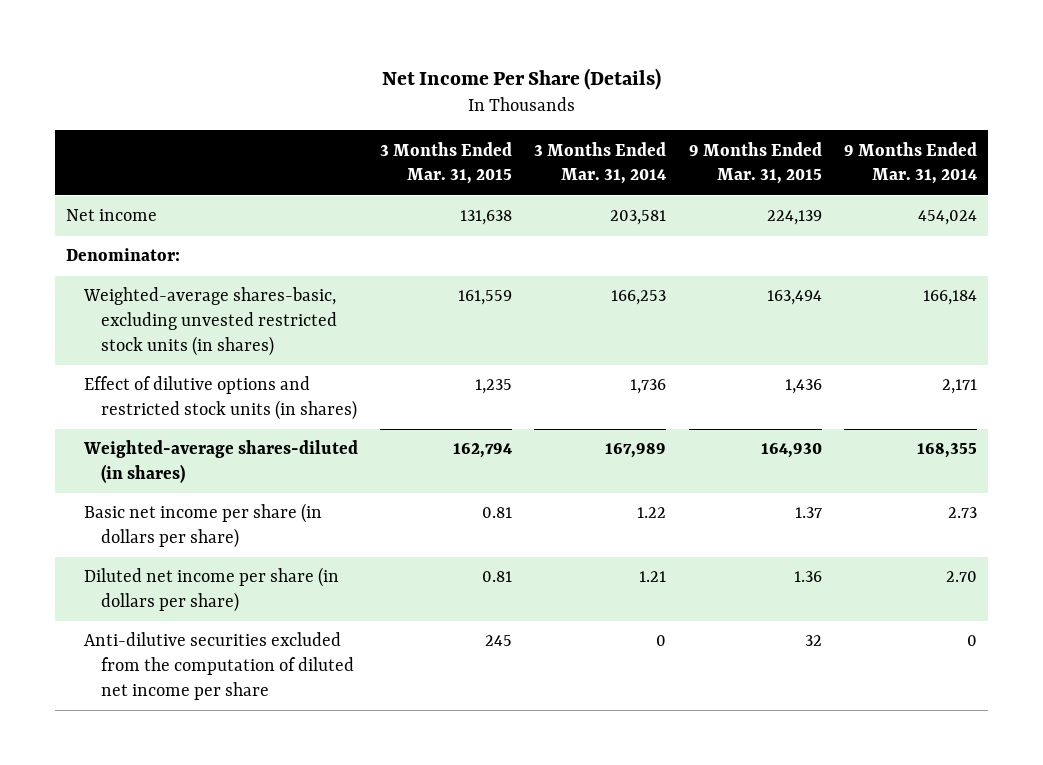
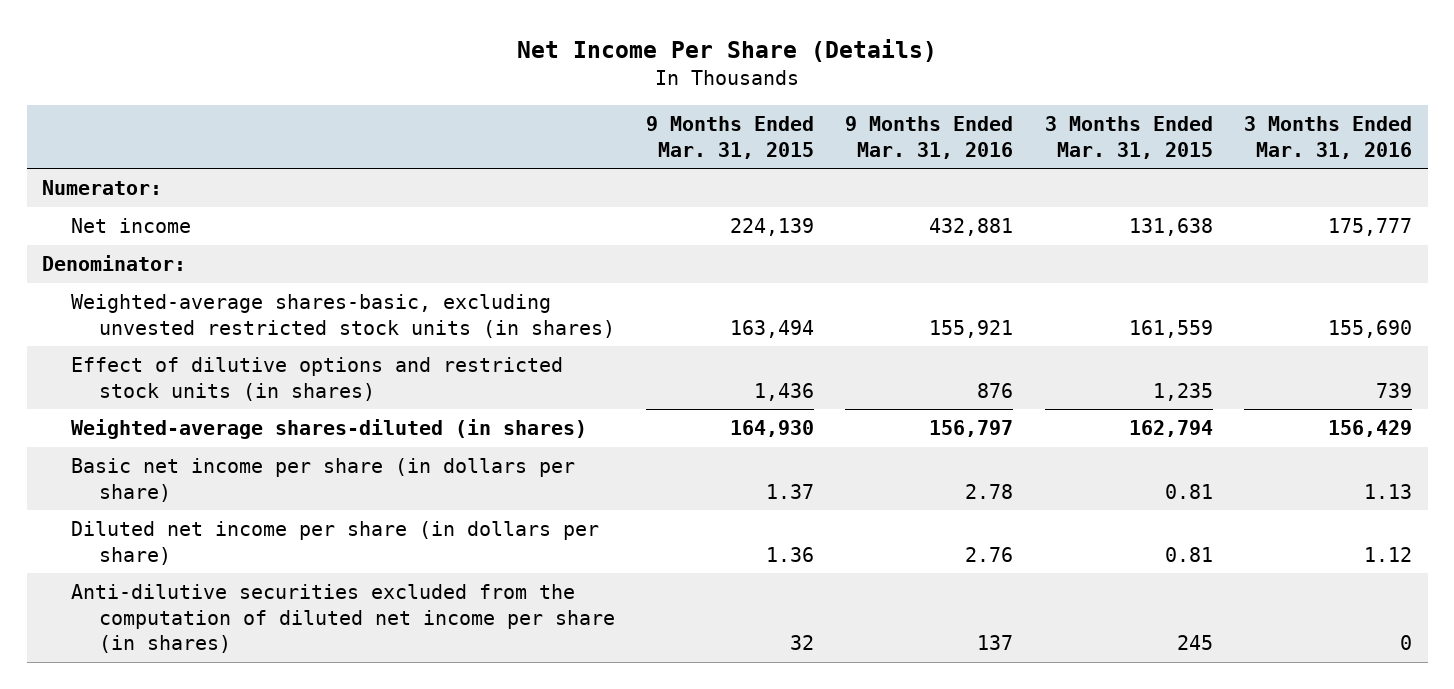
- | 3 Months Ended Mar. 31, 2015 | 3 Months Ended Mar. 31, 2014 | 9 Months Ended Mar. 31, 2015 | 9 Months Ended Mar. 31, 2014
+ | 9 Months Ended Mar. 31, 2015 | 9 Months Ended Mar. 31, 2016 | 3 Months Ended Mar. 31, 2015 | 3 Months Ended Mar. 31, 2016
+ Numerator:
- Anti-dilutive securities excluded from the computation of diluted net income per share | 245 | 0 | 32 | 0
+ Anti-dilutive securities excluded from the computation of diluted net income per share (in shares) | 32 | 137 | 245 | 0

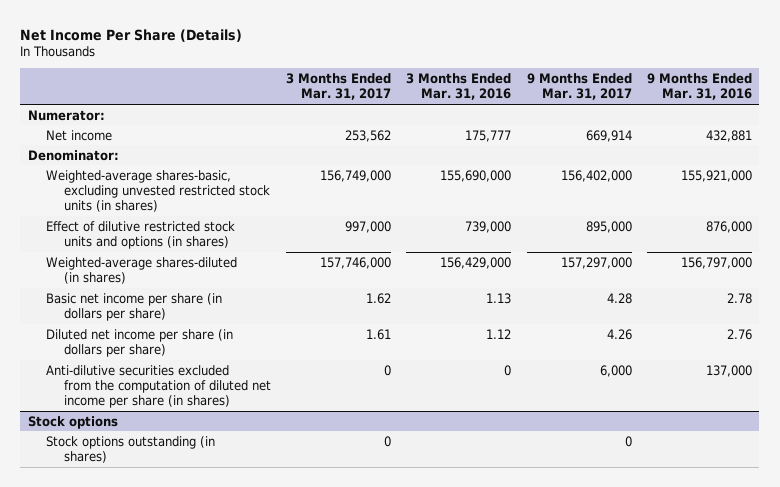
- | 9 Months Ended Mar. 31, 2015 | 9 Months Ended Mar. 31, 2016 | 3 Months Ended Mar. 31, 2015 | 3 Months Ended Mar. 31, 2016
+ | 3 Months Ended Mar. 31, 2017 | 3 Months Ended Mar. 31, 2016 | 9 Months Ended Mar. 31, 2017 | 9 Months Ended Mar. 31, 2016
- Weighted-average shares-basic, excluding unvested restricted stock units (in shares) | 163,494 | 155,921 | 161,559 | 155,690
- Effect of dilutive options and restricted stock units (in shares) | 1,436 | 876 | 1,235 | 739
- Weighted-average shares-diluted (in shares) | 164,930 | 156,797 | 162,794 | 156,429
+ Weighted-average shares-basic, excluding unvested restricted stock units (in shares) | 156,749,000 | 155,690,000 | 156,402,000 | 155,921,000
+ Effect of dilutive restricted stock units and options (in shares) | 997,000 | 739,000 | 895,000 | 876,000
+ Weighted-average shares-diluted (in shares) | 157,746,000 | 156,429,000 | 157,297,000 | 156,797,000
- Anti-dilutive securities excluded from the computation of diluted net income per share (in shares) | 32 | 137 | 245 | 0
+ Anti-dilutive securities excluded from the computation of diluted net income per share (in shares) | 0 | 0 | 6,000 | 137,000
+ Stock options
+ Stock options outstanding (in shares) | 0 | | 0 |

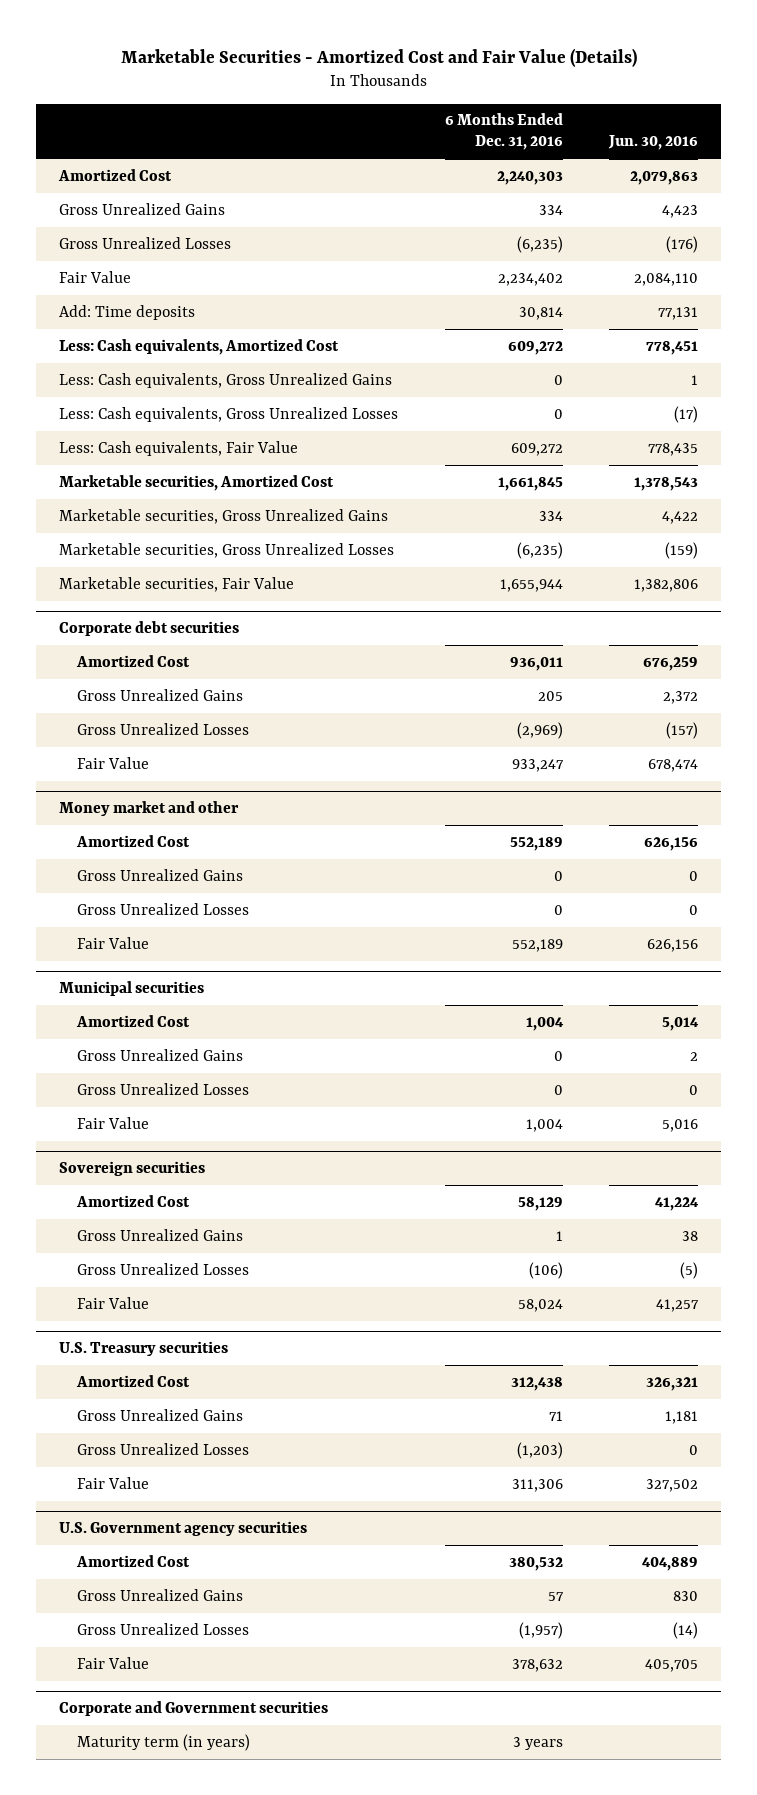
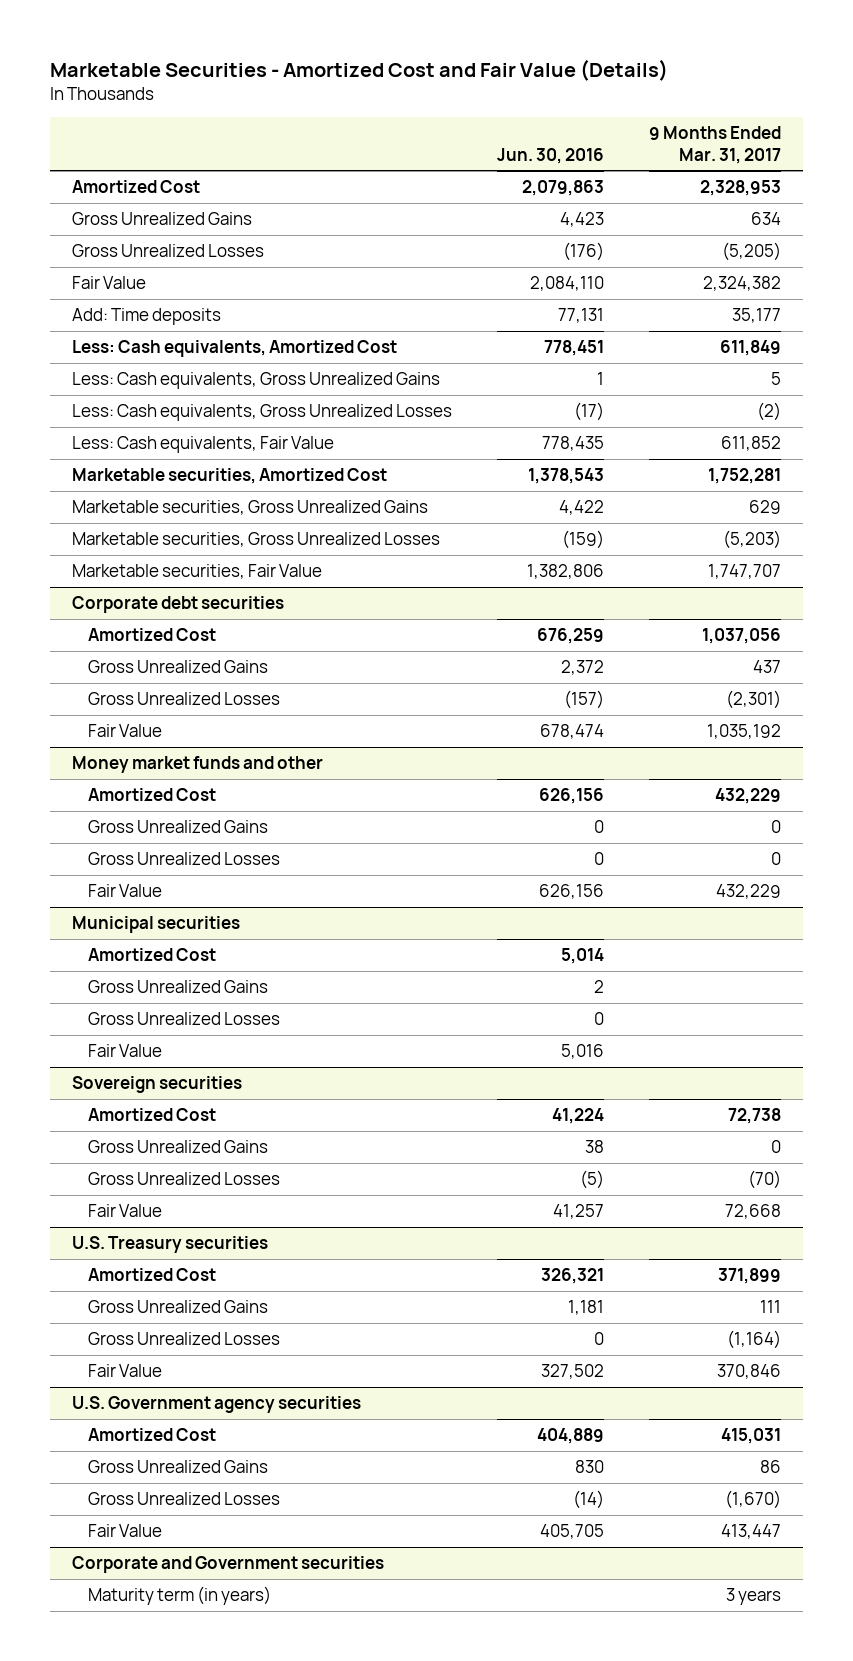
- | 6 Months Ended Dec. 31, 2016 | Jun. 30, 2016
+ | Jun. 30, 2016 | 9 Months Ended Mar. 31, 2017
- Money market and other
+ Money market funds and other

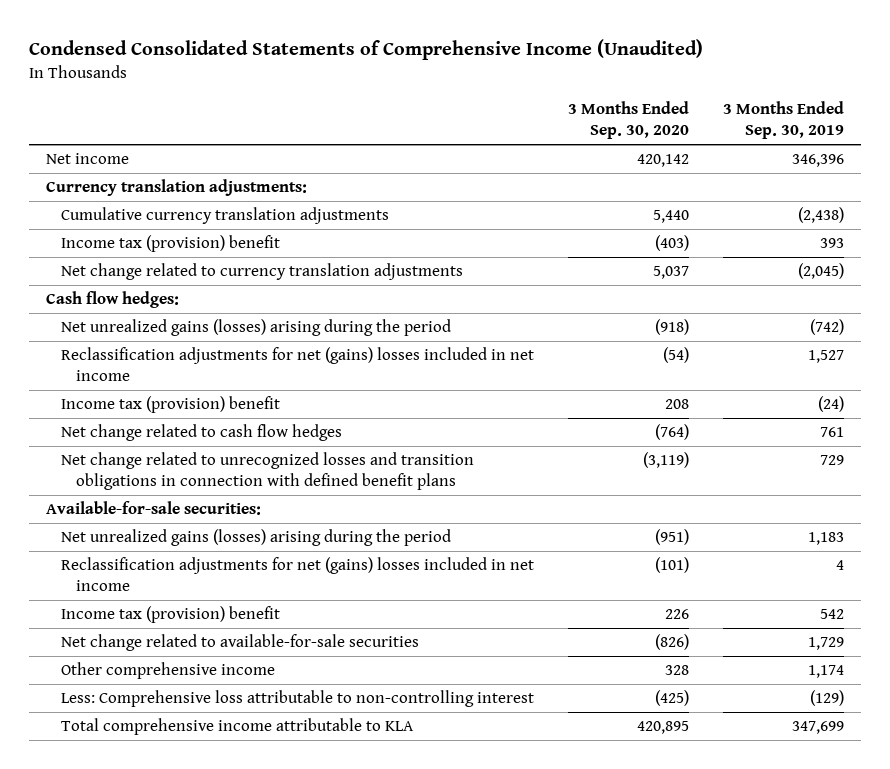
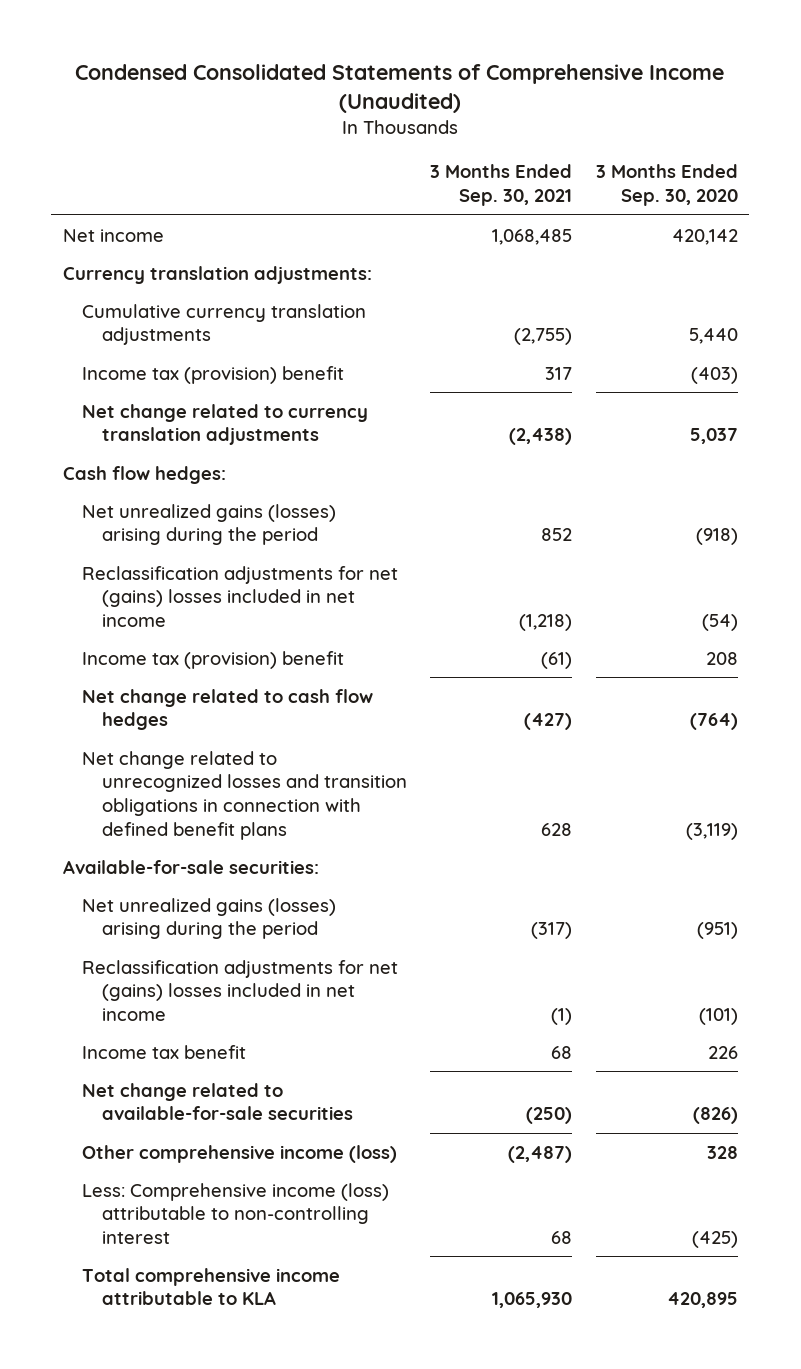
- | 3 Months Ended Sep. 30, 2020 | 3 Months Ended Sep. 30, 2019
+ | 3 Months Ended Sep. 30, 2021 | 3 Months Ended Sep. 30, 2020
- Income tax (provision) benefit | 226 | 542
+ Income tax benefit | 68 | 226
- Other comprehensive income | 328 | 1,174
- Less: Comprehensive loss attributable to non-controlling interest | (425) | (129)
+ Other comprehensive income (loss) | (2,487) | 328
+ Less: Comprehensive income (loss) attributable to non-controlling interest | 68 | (425)

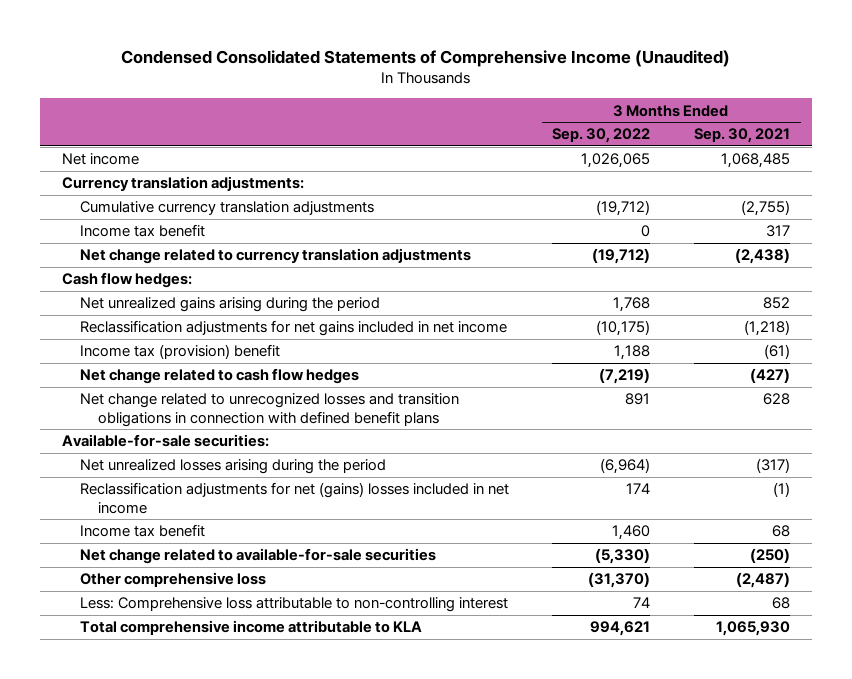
- | 3 Months Ended Sep. 30, 2021 | 3 Months Ended Sep. 30, 2020
+ | 3 Months Ended Sep. 30, 2022 | 3 Months Ended Sep. 30, 2021
- Income tax (provision) benefit | 317 | (403)
+ Income tax benefit | 0 | 317
- Net unrealized gains (losses) arising during the period | 852 | (918)
- Reclassification adjustments for net (gains) losses included in net income | (1,218) | (54)
+ Net unrealized gains arising during the period | 1,768 | 852
+ Reclassification adjustments for net gains included in net income | (10,175) | (1,218)
- Net unrealized gains (losses) arising during the period | (317) | (951)
+ Net unrealized losses arising during the period | (6,964) | (317)
- Other comprehensive income (loss) | (2,487) | 328
- Less: Comprehensive income (loss) attributable to non-controlling interest | 68 | (425)
+ Other comprehensive loss | (31,370) | (2,487)
+ Less: Comprehensive loss attributable to non-controlling interest | 74 | 68

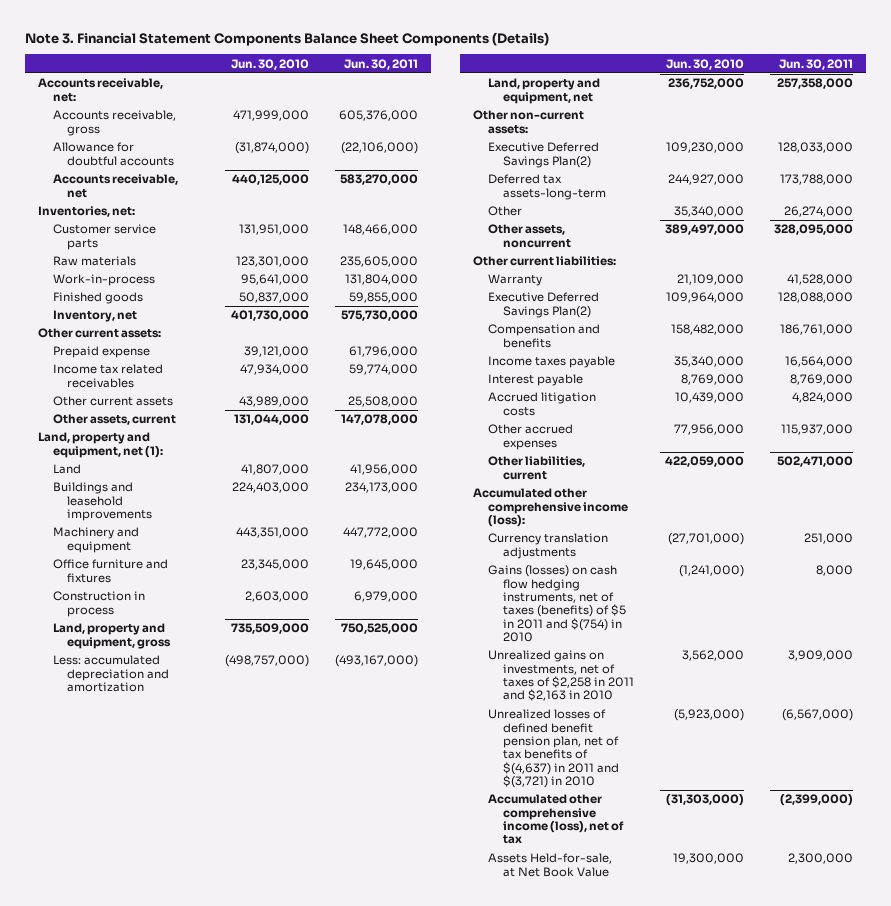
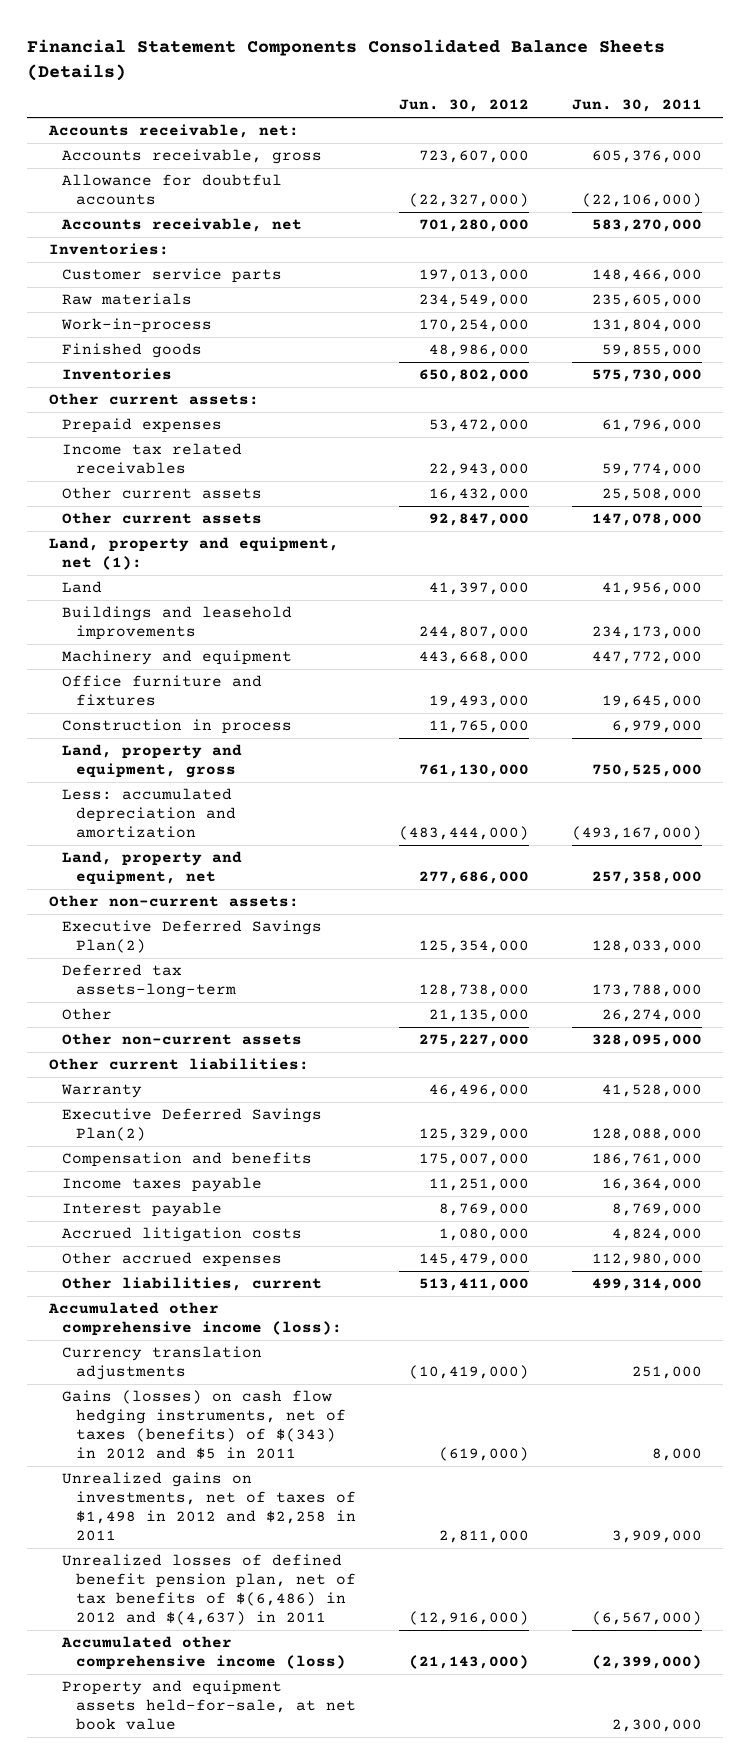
- Note 3. Financial Statement Components Balance Sheet Components (Details)
+ Financial Statement Components Consolidated Balance Sheets (Details)
- | Jun. 30, 2010 | Jun. 30, 2011
+ | Jun. 30, 2012 | Jun. 30, 2011
- Inventories, net:
+ Inventories:
- Inventory, net | 401,730,000 | 575,730,000
+ Inventories | 650,802,000 | 575,730,000
- Prepaid expense | 39,121,000 | 61,796,000
+ Prepaid expenses | 53,472,000 | 61,796,000
- Other assets, current | 131,044,000 | 147,078,000
+ Other current assets | 92,847,000 | 147,078,000
- Other assets, noncurrent | 389,497,000 | 328,095,000
+ Other non-current assets | 275,227,000 | 328,095,000
- Income taxes payable | 35,340,000 | 16,564,000
+ Income taxes payable | 11,251,000 | 16,364,000
- Other accrued expenses | 77,956,000 | 115,937,000
- Other liabilities, current | 422,059,000 | 502,471,000
+ Other accrued expenses | 145,479,000 | 112,980,000
+ Other liabilities, current | 513,411,000 | 499,314,000
- Gains (losses) on cash flow hedging instruments, net of taxes (benefits) of $5 in 2011 and $(754) in 2010 | (1,241,000) | 8,000
- Unrealized gains on investments, net of taxes of $2,258 in 2011 and $2,163 in 2010 | 3,562,000 | 3,909,000
- Unrealized losses of defined benefit pension plan, net of tax benefits of $(4,637) in 2011 and $(3,721) in 2010 | (5,923,000) | (6,567,000)
- Accumulated other comprehensive income (loss), net of tax | (31,303,000) | (2,399,000)
- Assets Held-for-sale, at Net Book Value | 19,300,000 | 2,300,000
+ Gains (losses) on cash flow hedging instruments, net of taxes (benefits) of $(343) in 2012 and $5 in 2011 | (619,000) | 8,000
+ Unrealized gains on investments, net of taxes of $1,498 in 2012 and $2,258 in 2011 | 2,811,000 | 3,909,000
+ Unrealized losses of defined benefit pension plan, net of tax benefits of $(6,486) in 2012 and $(4,637) in 2011 | (12,916,000) | (6,567,000)
+ Accumulated other comprehensive income (loss) | (21,143,000) | (2,399,000)
+ Property and equipment assets held-for-sale, at net book value | | 2,300,000

